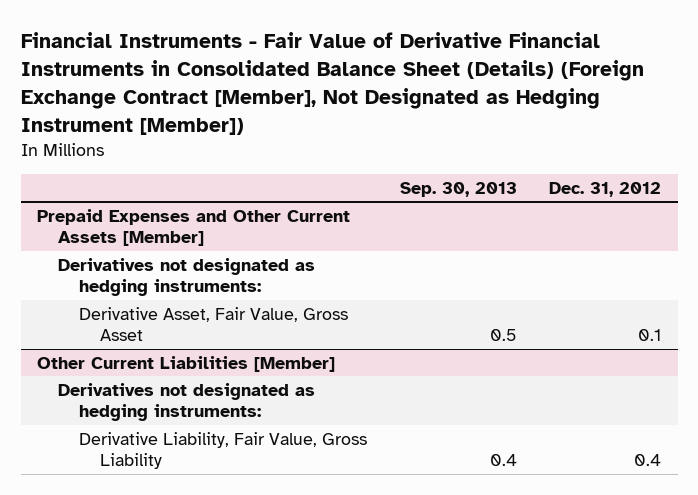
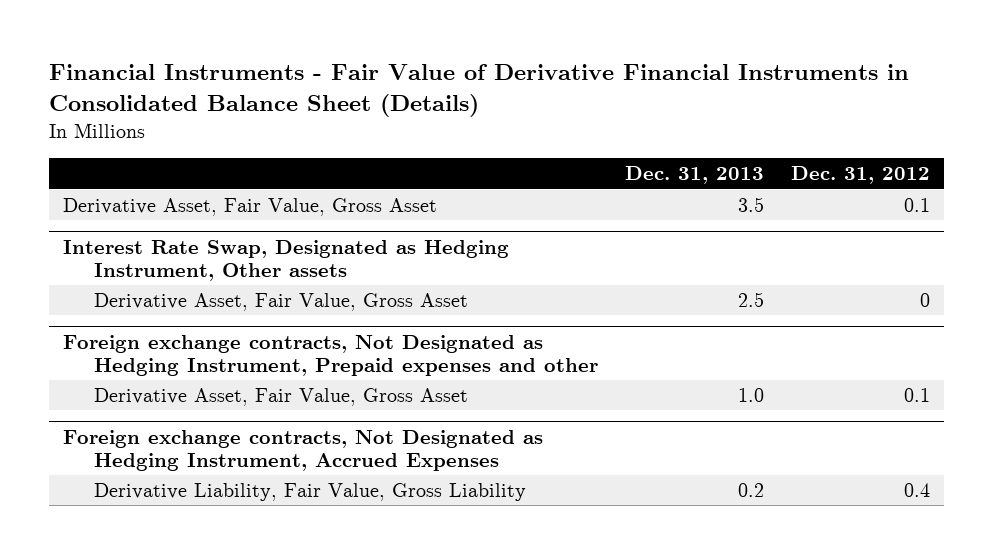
- Financial Instruments - Fair Value of Derivative Financial Instruments in Consolidated Balance Sheet (Details) (Foreign Exchange Contract [Member], Not Designated as Hedging Instrument [Member])
+ Financial Instruments - Fair Value of Derivative Financial Instruments in Consolidated Balance Sheet (Details)
- | Sep. 30, 2013 | Dec. 31, 2012
+ | Dec. 31, 2013 | Dec. 31, 2012
- Prepaid Expenses and Other Current Assets [Member]
- Derivatives not designated as hedging instruments:
- Other Current Liabilities [Member]
- Derivatives not designated as hedging instruments:
+ Interest Rate Swap, Designated as Hedging Instrument, Other assets
+ Derivative Asset, Fair Value, Gross Asset | 2.5 | 0
+ Foreign exchange contracts, Not Designated as Hedging Instrument, Prepaid expenses and other
+ Derivative Asset, Fair Value, Gross Asset | 1.0 | 0.1
+ Foreign exchange contracts, Not Designated as Hedging Instrument, Accrued Expenses

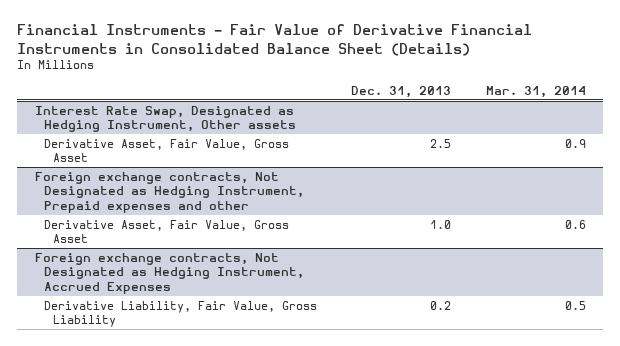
- | Dec. 31, 2013 | Dec. 31, 2012
+ | Dec. 31, 2013 | Mar. 31, 2014
- Derivative Asset, Fair Value, Gross Asset | 3.5 | 0.1

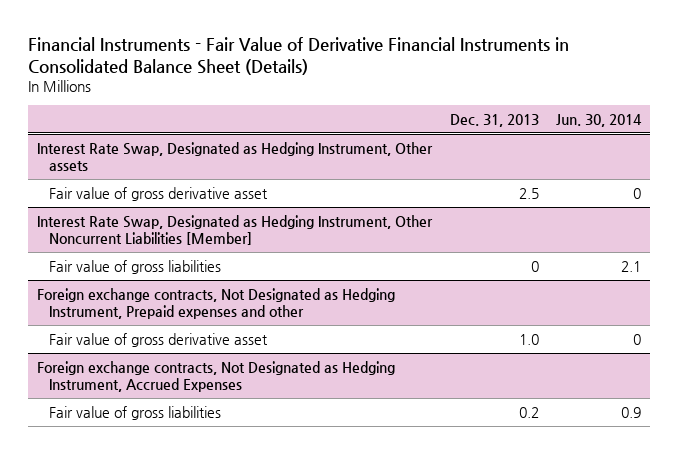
- | Dec. 31, 2013 | Mar. 31, 2014
+ | Dec. 31, 2013 | Jun. 30, 2014
@ Interest Rate Swap, Designated as Hedging Instrument, Other assets
- Derivative Asset, Fair Value, Gross Asset | 2.5 | 0.9
+ Fair value of gross derivative asset | 2.5 | 0
+ Interest Rate Swap, Designated as Hedging Instrument, Other Noncurrent Liabilities [Member]
+ Fair value of gross liabilities | 0 | 2.1
@ Foreign exchange contracts, Not Designated as Hedging Instrument, Prepaid expenses and other
- Derivative Asset, Fair Value, Gross Asset | 1.0 | 0.6
+ Fair value of gross derivative asset | 1.0 | 0
@ Foreign exchange contracts, Not Designated as Hedging Instrument, Accrued Expenses
- Derivative Liability, Fair Value, Gross Liability | 0.2 | 0.5
+ Fair value of gross liabilities | 0.2 | 0.9

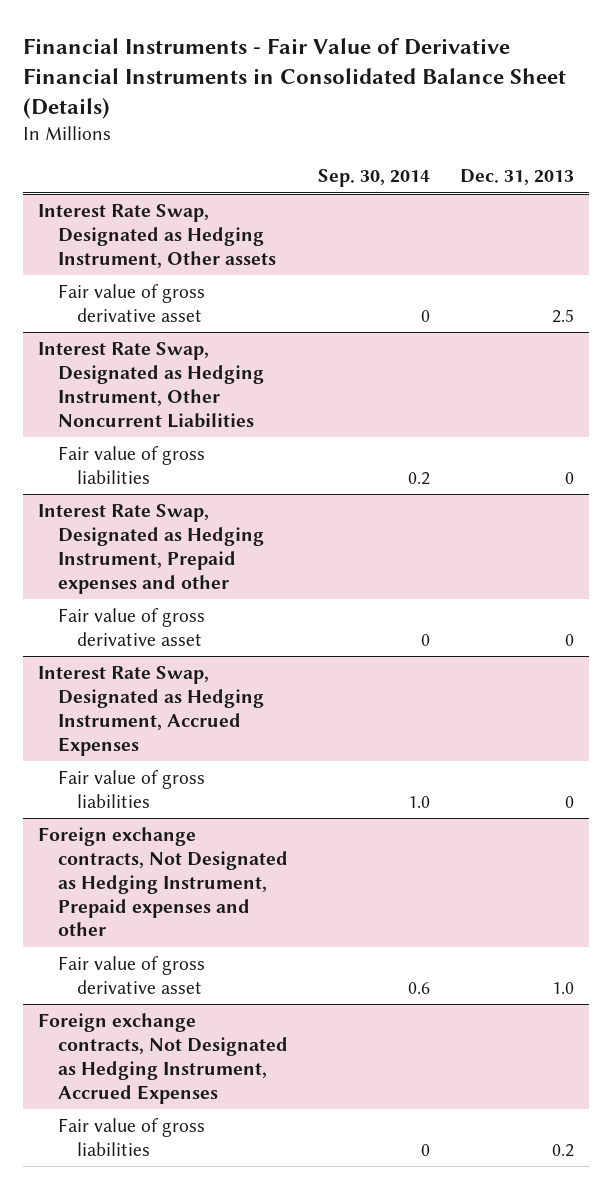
- | Dec. 31, 2013 | Jun. 30, 2014
+ | Sep. 30, 2014 | Dec. 31, 2013
- Interest Rate Swap, Designated as Hedging Instrument, Other Noncurrent Liabilities [Member]
+ Interest Rate Swap, Designated as Hedging Instrument, Other Noncurrent Liabilities
+ Interest Rate Swap, Designated as Hedging Instrument, Prepaid expenses and other
+ Fair value of gross derivative asset | 0 | 0
+ Interest Rate Swap, Designated as Hedging Instrument, Accrued Expenses
+ Fair value of gross liabilities | 1.0 | 0

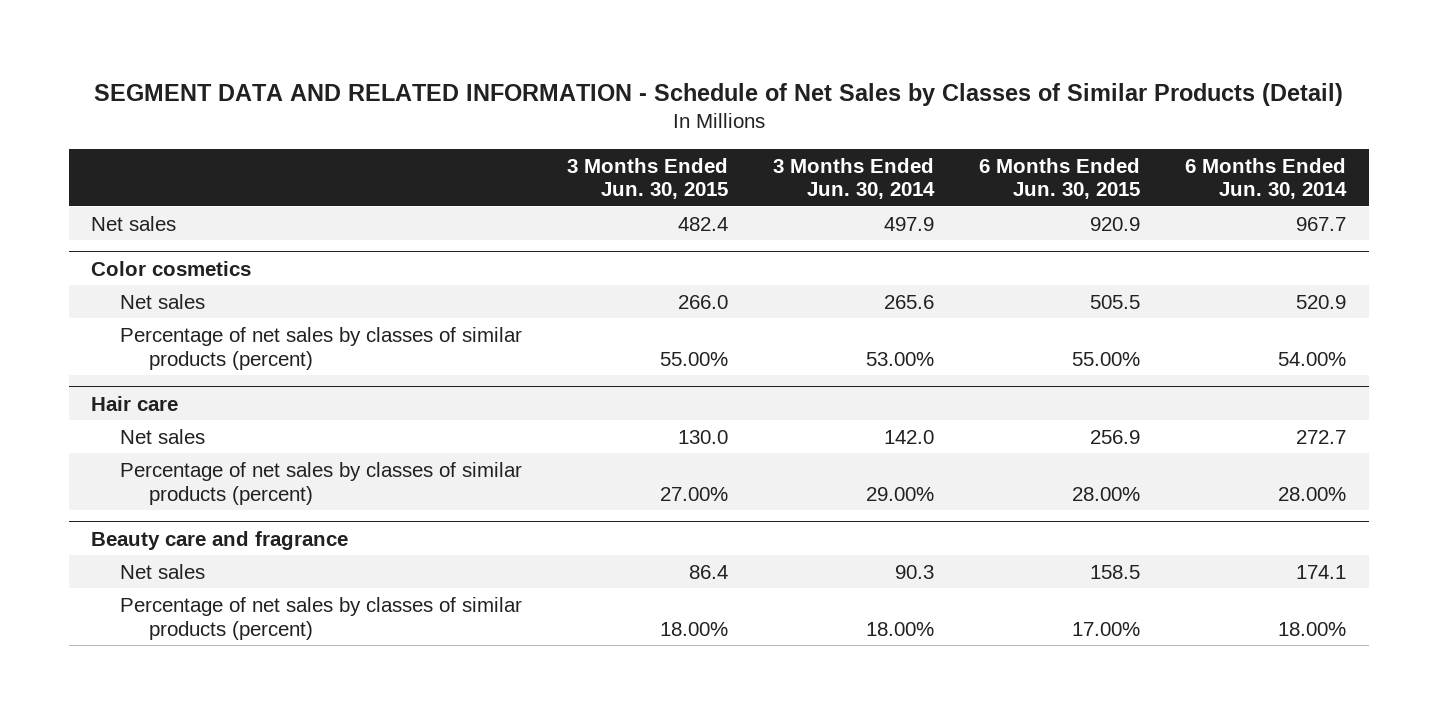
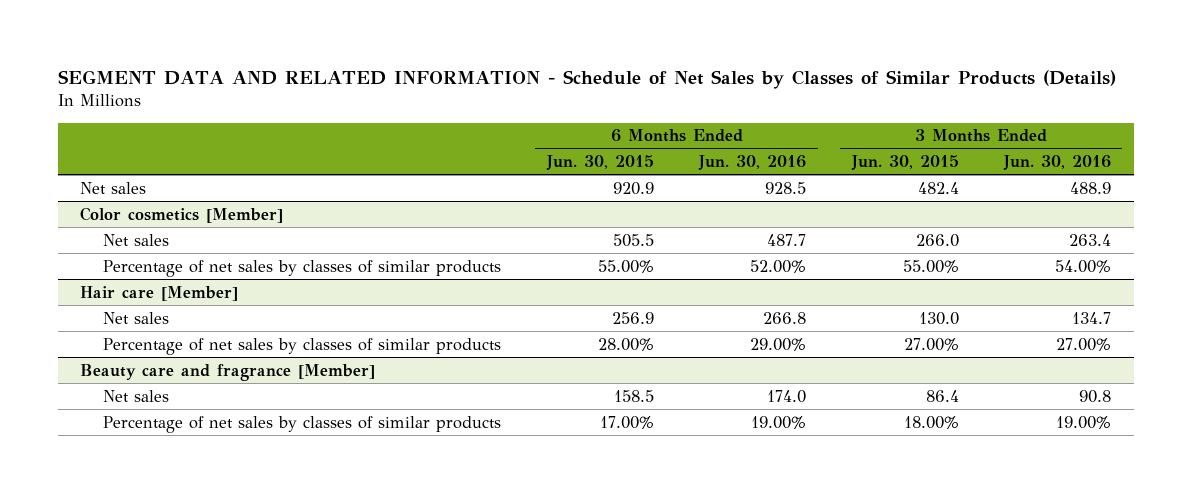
- SEGMENT DATA AND RELATED INFORMATION - Schedule of Net Sales by Classes of Similar Products (Detail)
+ SEGMENT DATA AND RELATED INFORMATION - Schedule of Net Sales by Classes of Similar Products (Details)
- | 3 Months Ended Jun. 30, 2015 | 3 Months Ended Jun. 30, 2014 | 6 Months Ended Jun. 30, 2015 | 6 Months Ended Jun. 30, 2014
+ | 6 Months Ended Jun. 30, 2015 | 6 Months Ended Jun. 30, 2016 | 3 Months Ended Jun. 30, 2015 | 3 Months Ended Jun. 30, 2016
- Color cosmetics
+ Color cosmetics [Member]
- Percentage of net sales by classes of similar products (percent) | 55.00% | 53.00% | 55.00% | 54.00%
- Hair care
+ Percentage of net sales by classes of similar products | 55.00% | 52.00% | 55.00% | 54.00%
+ Hair care [Member]
- Percentage of net sales by classes of similar products (percent) | 27.00% | 29.00% | 28.00% | 28.00%
- Beauty care and fragrance
+ Percentage of net sales by classes of similar products | 28.00% | 29.00% | 27.00% | 27.00%
+ Beauty care and fragrance [Member]
- Percentage of net sales by classes of similar products (percent) | 18.00% | 18.00% | 17.00% | 18.00%
+ Percentage of net sales by classes of similar products | 17.00% | 19.00% | 18.00% | 19.00%

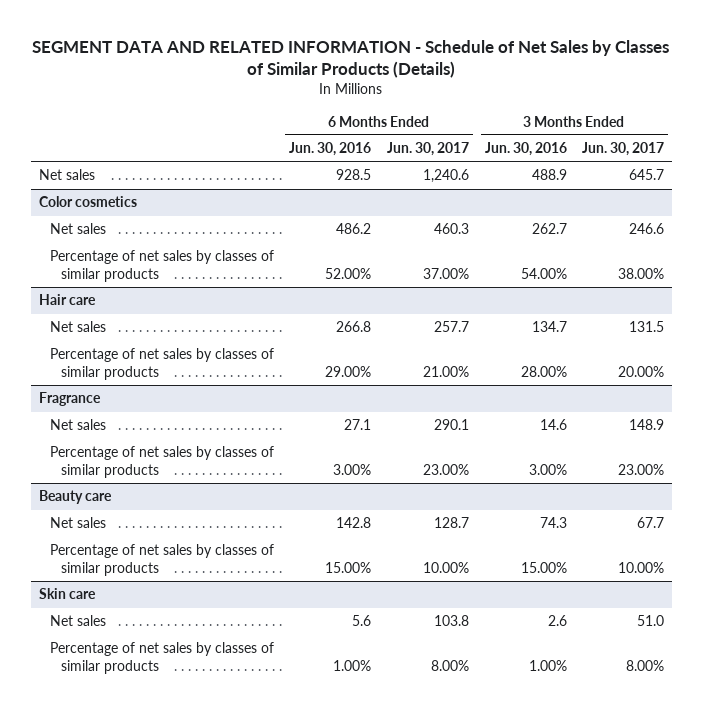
- | 6 Months Ended Jun. 30, 2015 | 6 Months Ended Jun. 30, 2016 | 3 Months Ended Jun. 30, 2015 | 3 Months Ended Jun. 30, 2016
+ | 6 Months Ended Jun. 30, 2016 | 6 Months Ended Jun. 30, 2017 | 3 Months Ended Jun. 30, 2016 | 3 Months Ended Jun. 30, 2017
- Color cosmetics [Member]
- Net sales | 505.5 | 487.7 | 266.0 | 263.4
+ Color cosmetics
+ Net sales | 486.2 | 460.3 | 262.7 | 246.6
- Hair care [Member]
+ Hair care
- Percentage of net sales by classes of similar products | 28.00% | 29.00% | 27.00% | 27.00%
- Beauty care and fragrance [Member]
- Net sales | 158.5 | 174.0 | 86.4 | 90.8
- Percentage of net sales by classes of similar products | 17.00% | 19.00% | 18.00% | 19.00%
+ Percentage of net sales by classes of similar products | 29.00% | 21.00% | 28.00% | 20.00%
+ Fragrance
+ Net sales | 27.1 | 290.1 | 14.6 | 148.9
+ Percentage of net sales by classes of similar products | 3.00% | 23.00% | 3.00% | 23.00%
+ Beauty care
+ Net sales | 142.8 | 128.7 | 74.3 | 67.7
+ Percentage of net sales by classes of similar products | 15.00% | 10.00% | 15.00% | 10.00%
+ Skin care
+ Net sales | 5.6 | 103.8 | 2.6 | 51.0
+ Percentage of net sales by classes of similar products | 1.00% | 8.00% | 1.00% | 8.00%

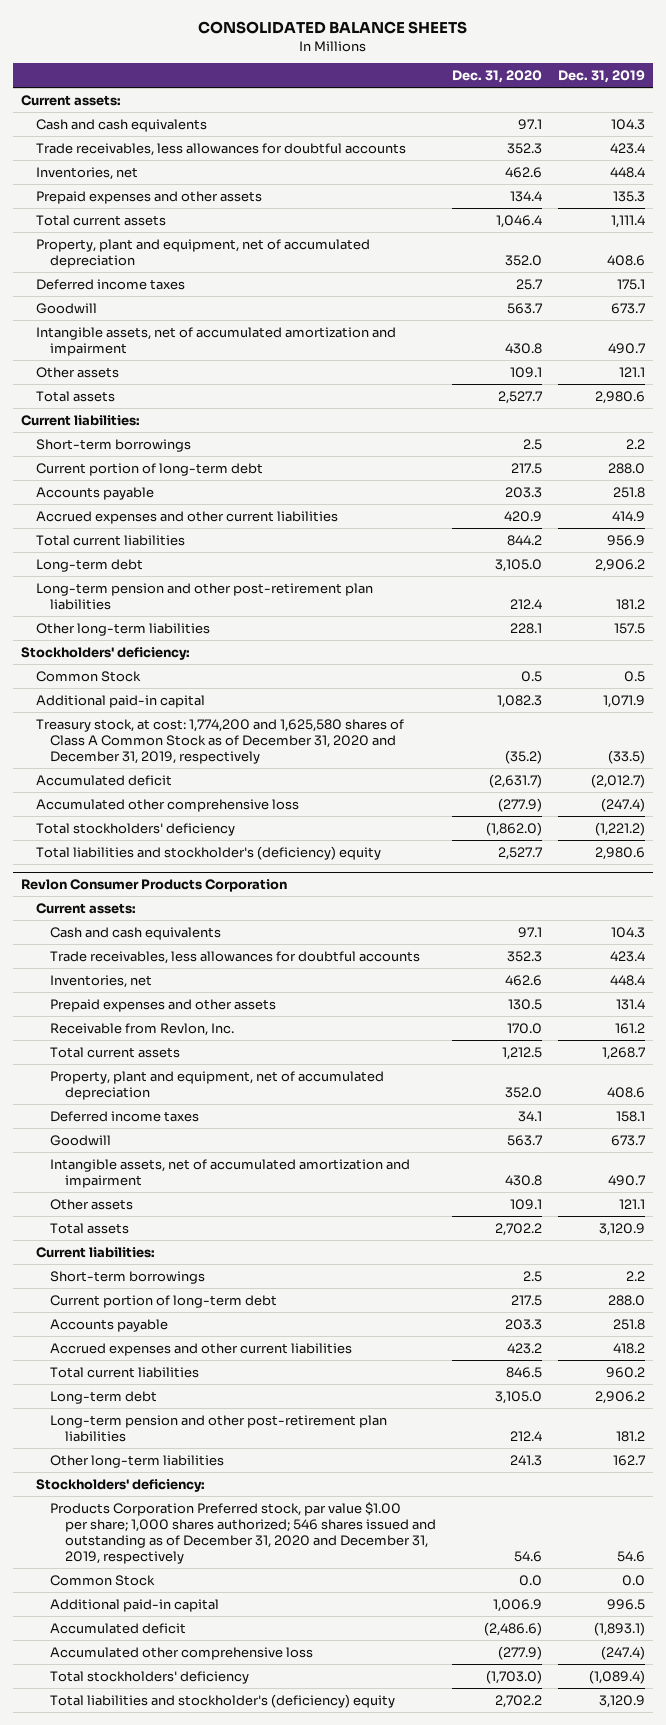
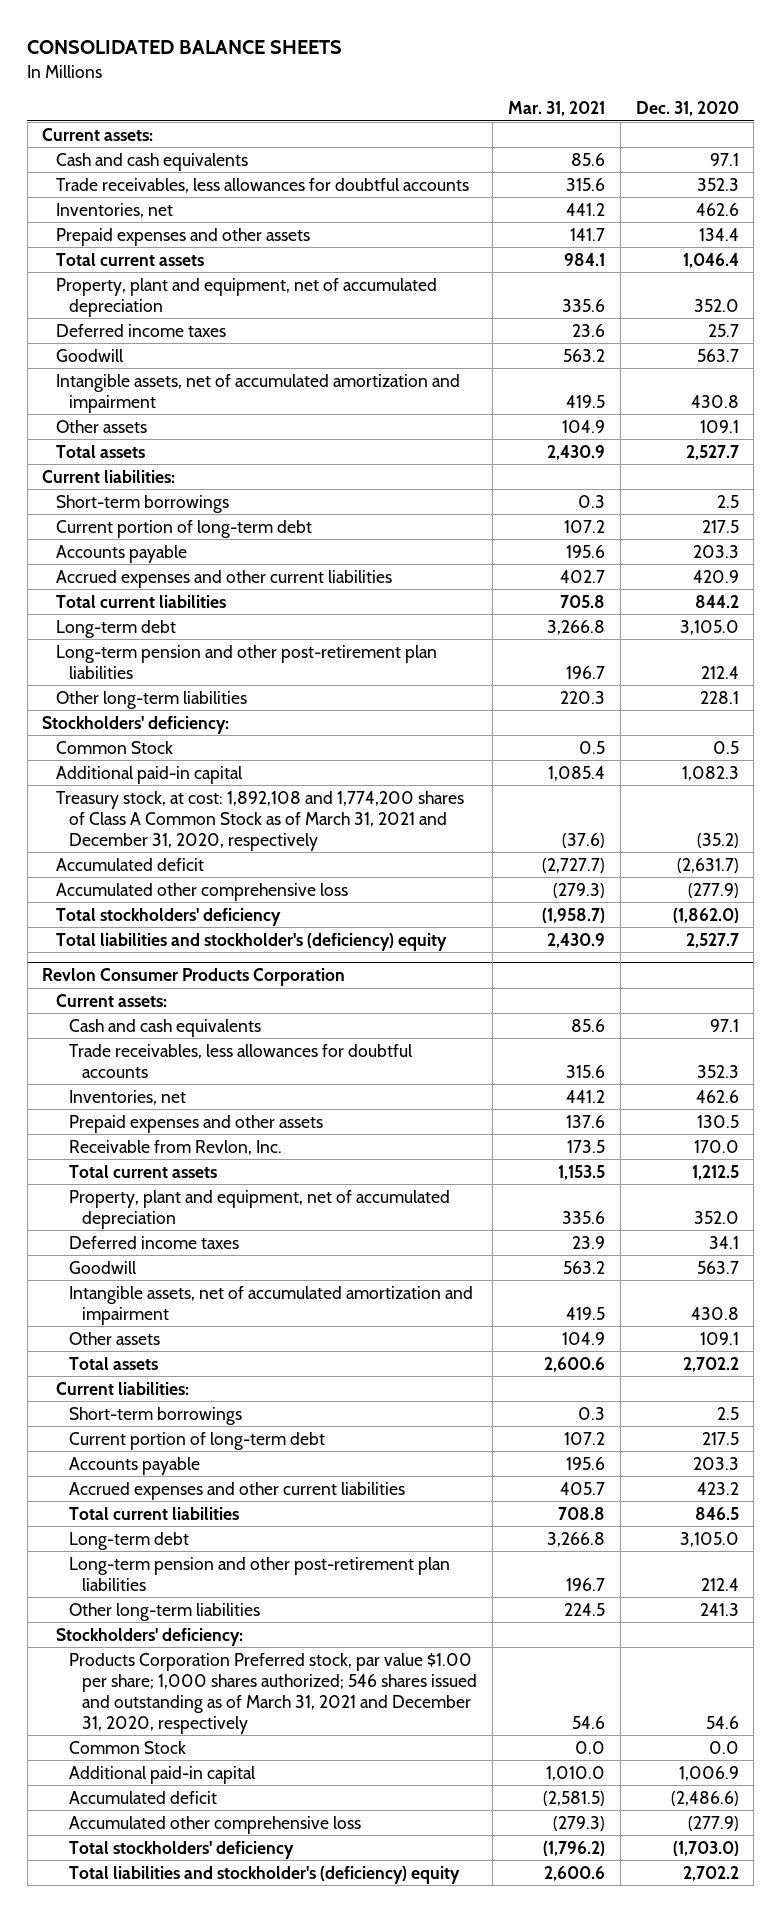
- | Dec. 31, 2020 | Dec. 31, 2019
+ | Mar. 31, 2021 | Dec. 31, 2020
- Treasury stock, at cost: 1,774,200 and 1,625,580 shares of Class A Common Stock as of December 31, 2020 and December 31, 2019, respectively | (35.2) | (33.5)
+ Treasury stock, at cost: 1,892,108 and 1,774,200 shares of Class A Common Stock as of March 31, 2021 and December 31, 2020, respectively | (37.6) | (35.2)
@ Revlon Consumer Products Corporation
- Products Corporation Preferred stock, par value $1.00 per share; 1,000 shares authorized; 546 shares issued and outstanding as of December 31, 2020 and December 31, 2019, respectively | 54.6 | 54.6
+ Products Corporation Preferred stock, par value $1.00 per share; 1,000 shares authorized; 546 shares issued and outstanding as of March 31, 2021 and December 31, 2020, respectively | 54.6 | 54.6

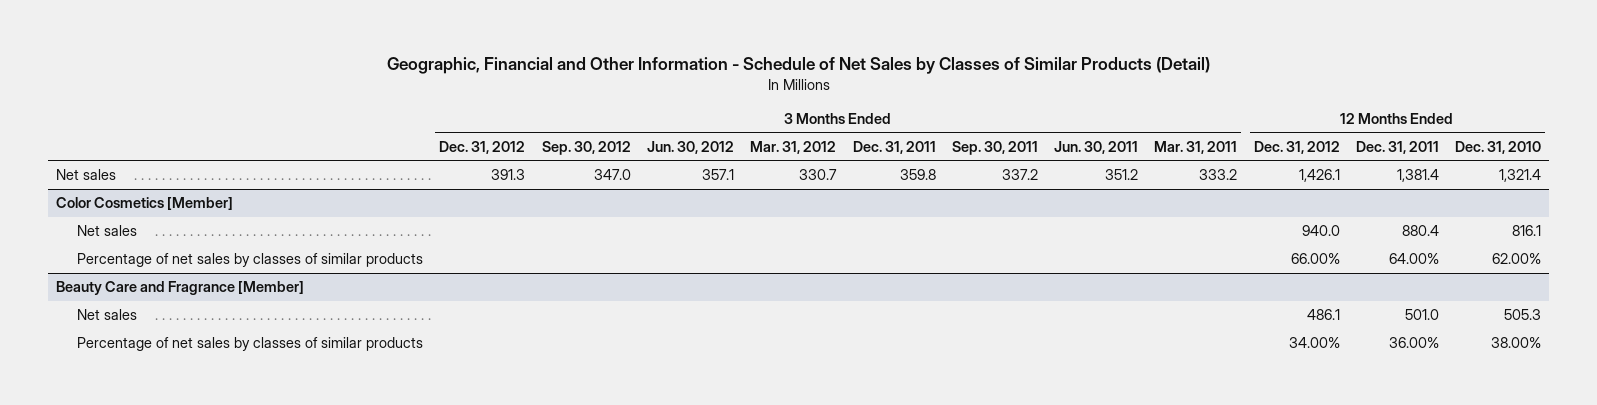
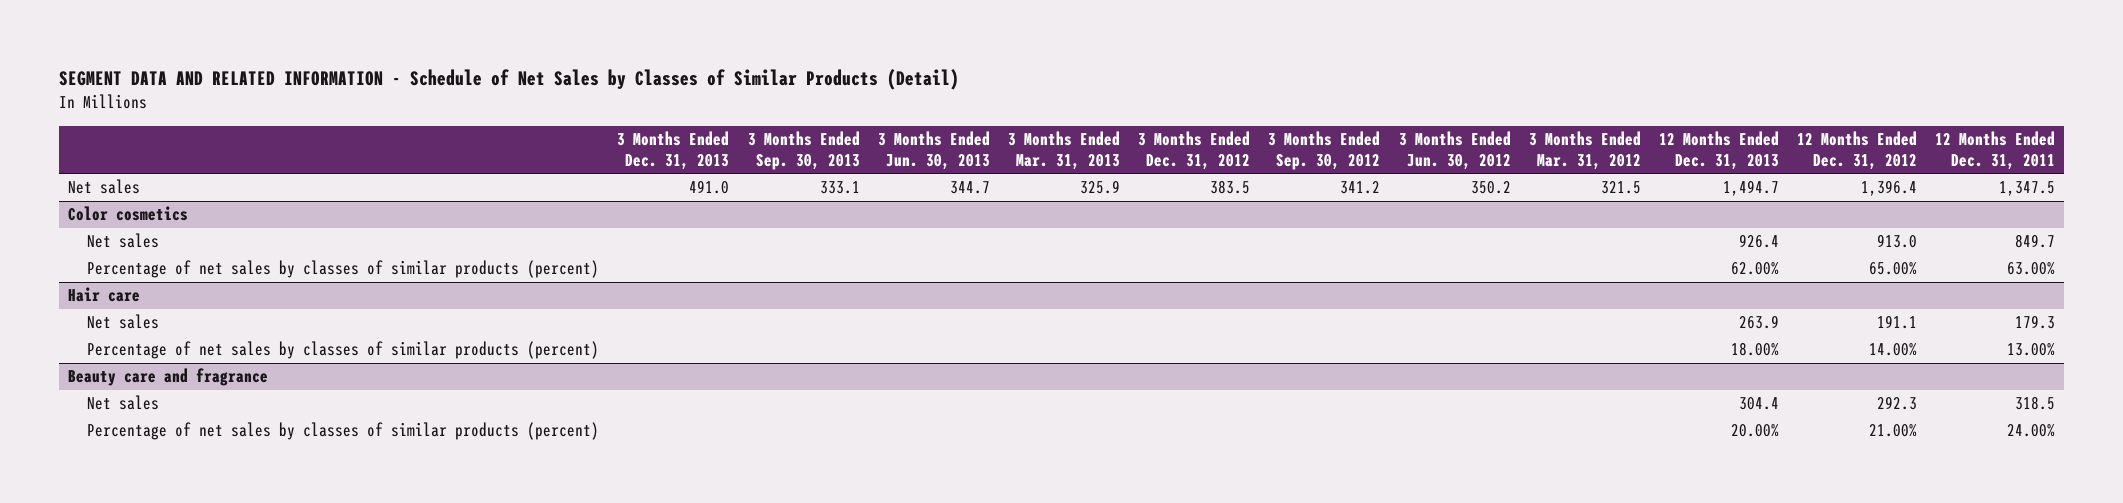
- Geographic, Financial and Other Information - Schedule of Net Sales by Classes of Similar Products (Detail)
+ SEGMENT DATA AND RELATED INFORMATION - Schedule of Net Sales by Classes of Similar Products (Detail)
- | 3 Months Ended Dec. 31, 2012 | 3 Months Ended Sep. 30, 2012 | 3 Months Ended Jun. 30, 2012 | 3 Months Ended Mar. 31, 2012 | 3 Months Ended Dec. 31, 2011 | 3 Months Ended Sep. 30, 2011 | 3 Months Ended Jun. 30, 2011 | 3 Months Ended Mar. 31, 2011 | 12 Months Ended Dec. 31, 2012 | 12 Months Ended Dec. 31, 2011 | 12 Months Ended Dec. 31, 2010
+ | 3 Months Ended Dec. 31, 2013 | 3 Months Ended Sep. 30, 2013 | 3 Months Ended Jun. 30, 2013 | 3 Months Ended Mar. 31, 2013 | 3 Months Ended Dec. 31, 2012 | 3 Months Ended Sep. 30, 2012 | 3 Months Ended Jun. 30, 2012 | 3 Months Ended Mar. 31, 2012 | 12 Months Ended Dec. 31, 2013 | 12 Months Ended Dec. 31, 2012 | 12 Months Ended Dec. 31, 2011
- Net sales | 391.3 | 347.0 | 357.1 | 330.7 | 359.8 | 337.2 | 351.2 | 333.2 | 1,426.1 | 1,381.4 | 1,321.4
- Color Cosmetics [Member]
- Net sales | | | | | | | | | 940.0 | 880.4 | 816.1
- Percentage of net sales by classes of similar products | | | | | | | | | 66.00% | 64.00% | 62.00%
- Beauty Care and Fragrance [Member]
- Net sales | | | | | | | | | 486.1 | 501.0 | 505.3
- Percentage of net sales by classes of similar products | | | | | | | | | 34.00% | 36.00% | 38.00%
+ Net sales | 491.0 | 333.1 | 344.7 | 325.9 | 383.5 | 341.2 | 350.2 | 321.5 | 1,494.7 | 1,396.4 | 1,347.5
+ Color cosmetics
+ Net sales | | | | | | | | | 926.4 | 913.0 | 849.7
+ Percentage of net sales by classes of similar products (percent) | | | | | | | | | 62.00% | 65.00% | 63.00%
+ Hair care
+ Net sales | | | | | | | | | 263.9 | 191.1 | 179.3
+ Percentage of net sales by classes of similar products (percent) | | | | | | | | | 18.00% | 14.00% | 13.00%
+ Beauty care and fragrance
+ Net sales | | | | | | | | | 304.4 | 292.3 | 318.5
+ Percentage of net sales by classes of similar products (percent) | | | | | | | | | 20.00% | 21.00% | 24.00%

